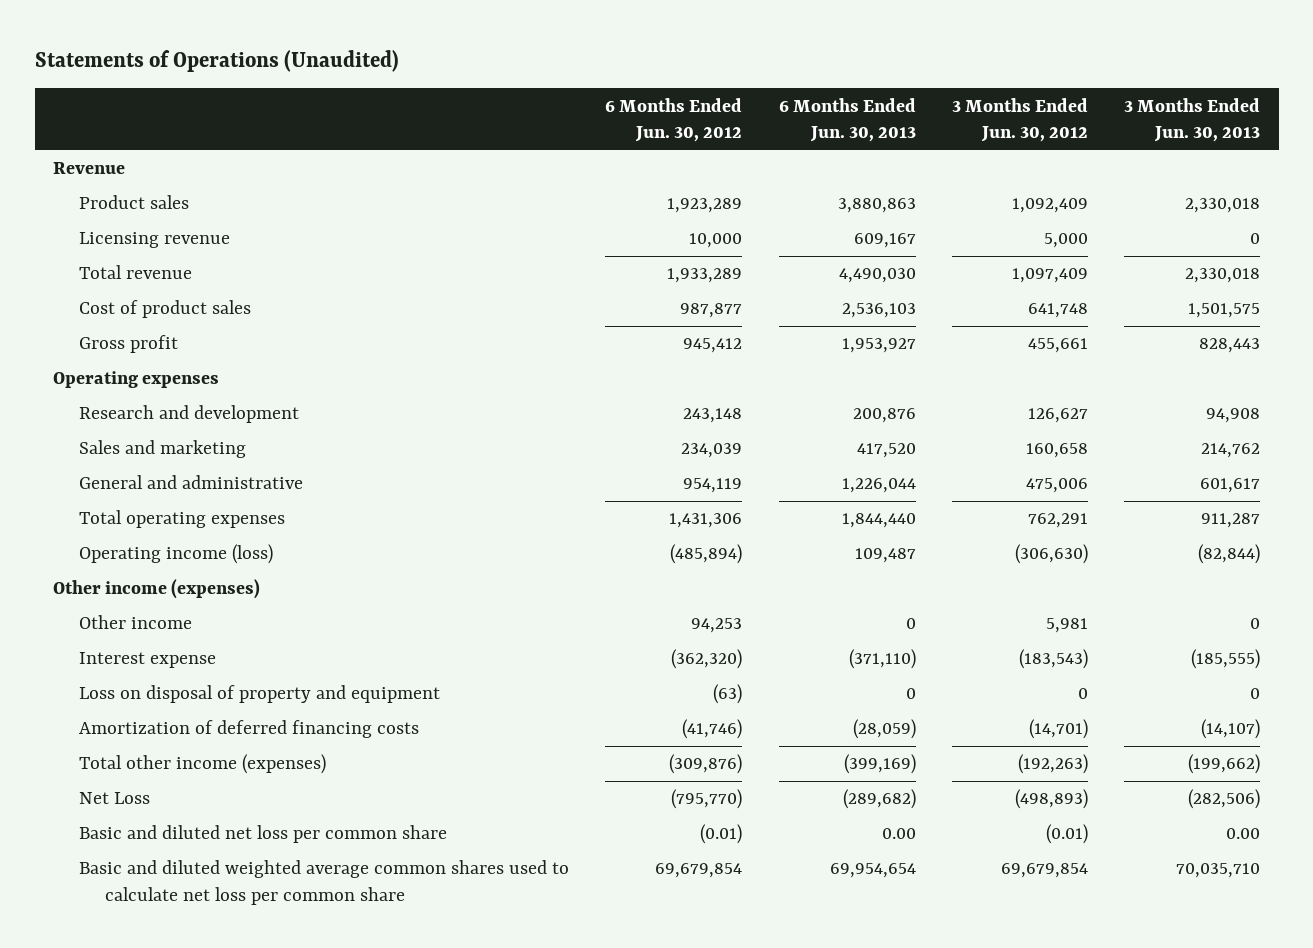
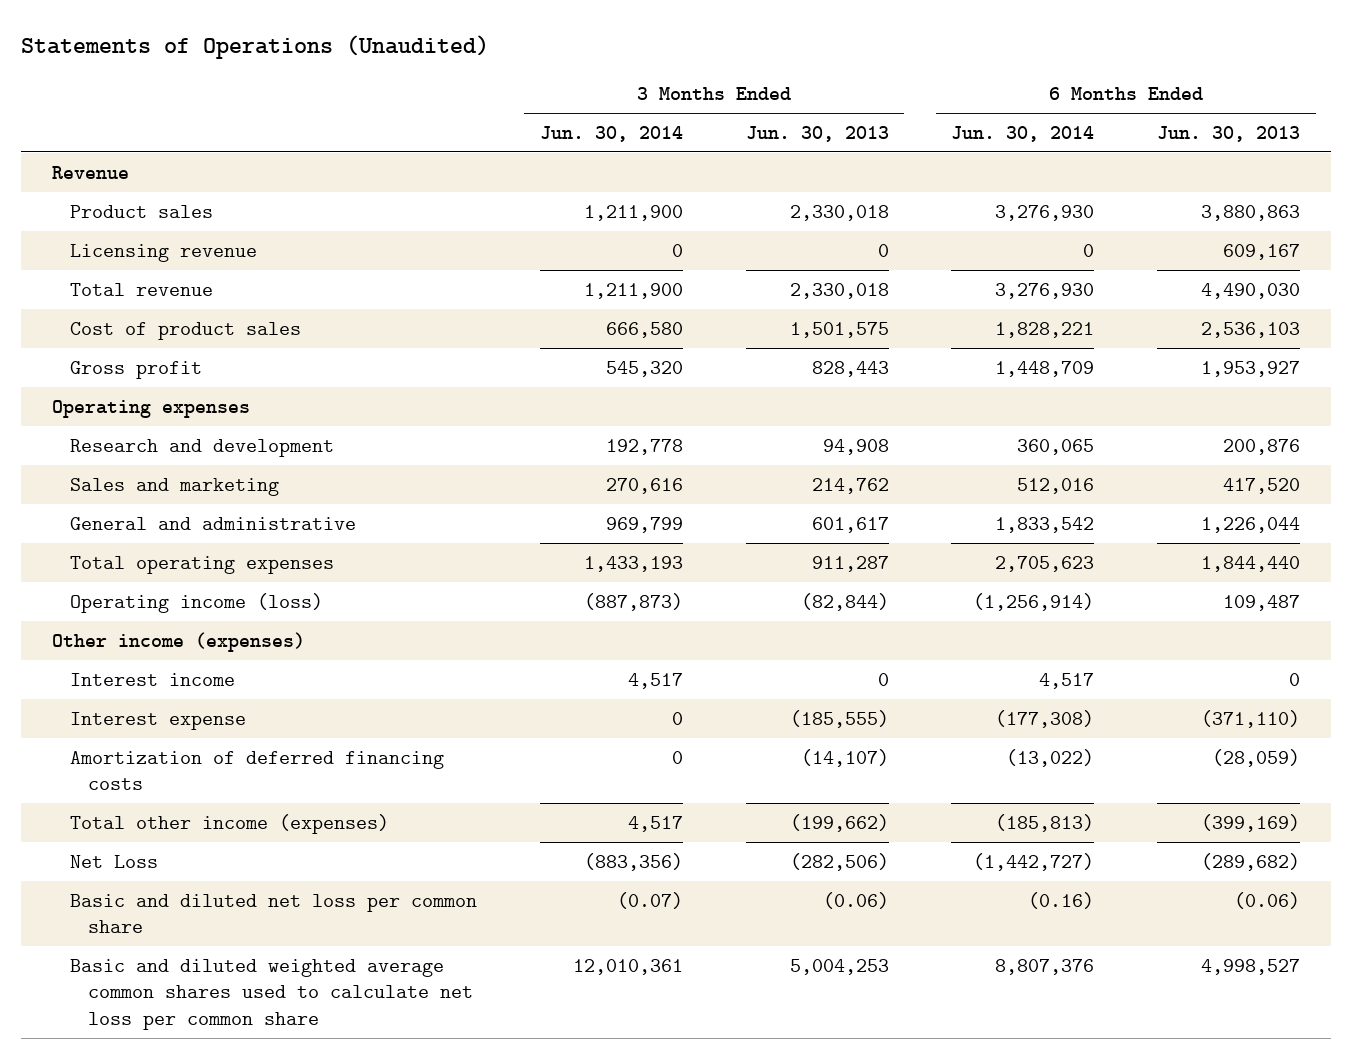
- | 6 Months Ended Jun. 30, 2012 | 6 Months Ended Jun. 30, 2013 | 3 Months Ended Jun. 30, 2012 | 3 Months Ended Jun. 30, 2013
+ | 3 Months Ended Jun. 30, 2014 | 3 Months Ended Jun. 30, 2013 | 6 Months Ended Jun. 30, 2014 | 6 Months Ended Jun. 30, 2013
- Other income | 94,253 | 0 | 5,981 | 0
+ Interest income | 4,517 | 0 | 4,517 | 0
- Loss on disposal of property and equipment | (63) | 0 | 0 | 0
- Basic and diluted net loss per common share | (0.01) | 0.00 | (0.01) | 0.00
- Basic and diluted weighted average common shares used to calculate net loss per common share | 69,679,854 | 69,954,654 | 69,679,854 | 70,035,710
+ Basic and diluted net loss per common share | (0.07) | (0.06) | (0.16) | (0.06)
+ Basic and diluted weighted average common shares used to calculate net loss per common share | 12,010,361 | 5,004,253 | 8,807,376 | 4,998,527

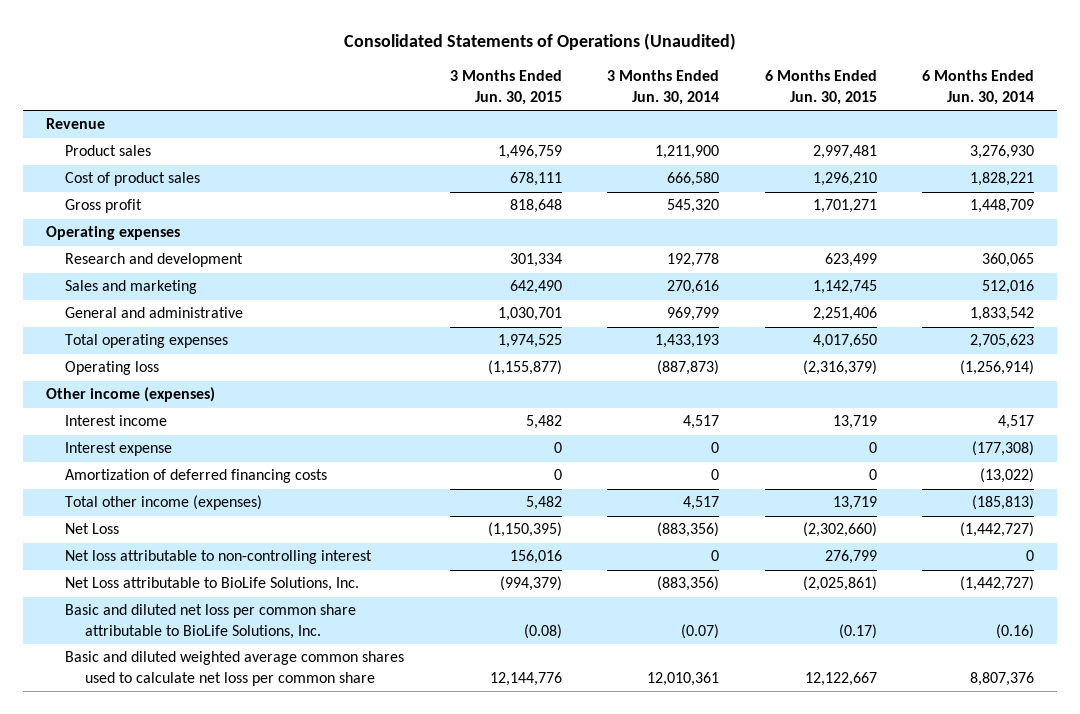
- Statements of Operations (Unaudited)
+ Consolidated Statements of Operations (Unaudited)
- | 3 Months Ended Jun. 30, 2014 | 3 Months Ended Jun. 30, 2013 | 6 Months Ended Jun. 30, 2014 | 6 Months Ended Jun. 30, 2013
+ | 3 Months Ended Jun. 30, 2015 | 3 Months Ended Jun. 30, 2014 | 6 Months Ended Jun. 30, 2015 | 6 Months Ended Jun. 30, 2014
- Licensing revenue | 0 | 0 | 0 | 609,167
- Total revenue | 1,211,900 | 2,330,018 | 3,276,930 | 4,490,030
- Operating income (loss) | (887,873) | (82,844) | (1,256,914) | 109,487
+ Operating loss | (1,155,877) | (887,873) | (2,316,379) | (1,256,914)
- Basic and diluted net loss per common share | (0.07) | (0.06) | (0.16) | (0.06)
+ Net loss attributable to non-controlling interest | 156,016 | 0 | 276,799 | 0
+ Net Loss attributable to BioLife Solutions, Inc. | (994,379) | (883,356) | (2,025,861) | (1,442,727)
+ Basic and diluted net loss per common share attributable to BioLife Solutions, Inc. | (0.08) | (0.07) | (0.17) | (0.16)

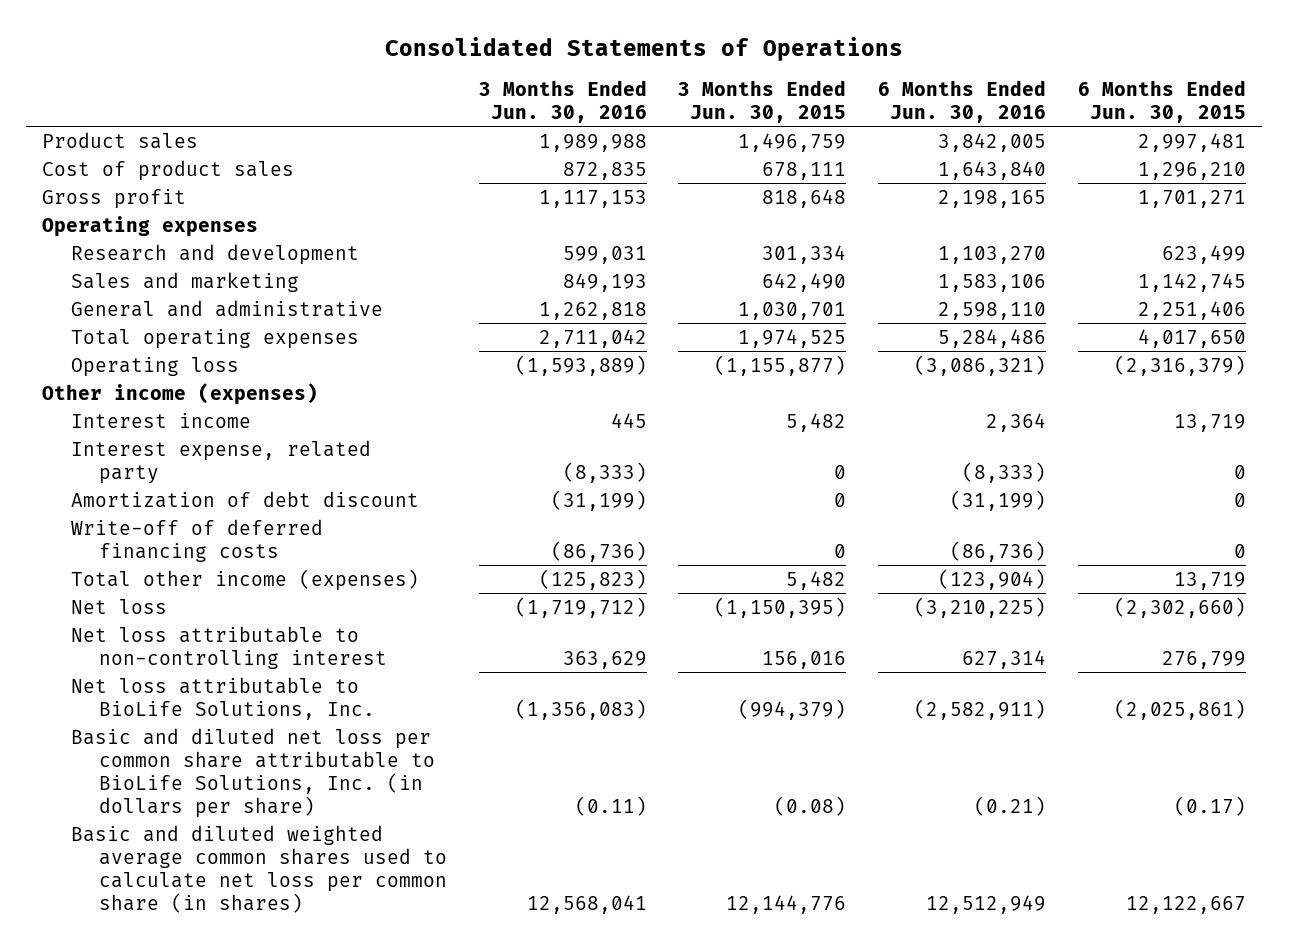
- Consolidated Statements of Operations (Unaudited)
+ Consolidated Statements of Operations
- | 3 Months Ended Jun. 30, 2015 | 3 Months Ended Jun. 30, 2014 | 6 Months Ended Jun. 30, 2015 | 6 Months Ended Jun. 30, 2014
+ | 3 Months Ended Jun. 30, 2016 | 3 Months Ended Jun. 30, 2015 | 6 Months Ended Jun. 30, 2016 | 6 Months Ended Jun. 30, 2015
- Revenue
- Interest expense | 0 | 0 | 0 | (177,308)
- Amortization of deferred financing costs | 0 | 0 | 0 | (13,022)
+ Interest expense, related party | (8,333) | 0 | (8,333) | 0
+ Amortization of debt discount | (31,199) | 0 | (31,199) | 0
+ Write-off of deferred financing costs | (86,736) | 0 | (86,736) | 0
- Net Loss | (1,150,395) | (883,356) | (2,302,660) | (1,442,727)
+ Net loss | (1,719,712) | (1,150,395) | (3,210,225) | (2,302,660)
- Net Loss attributable to BioLife Solutions, Inc. | (994,379) | (883,356) | (2,025,861) | (1,442,727)
- Basic and diluted net loss per common share attributable to BioLife Solutions, Inc. | (0.08) | (0.07) | (0.17) | (0.16)
- Basic and diluted weighted average common shares used to calculate net loss per common share | 12,144,776 | 12,010,361 | 12,122,667 | 8,807,376
+ Net loss attributable to BioLife Solutions, Inc. | (1,356,083) | (994,379) | (2,582,911) | (2,025,861)
+ Basic and diluted net loss per common share attributable to BioLife Solutions, Inc. (in dollars per share) | (0.11) | (0.08) | (0.21) | (0.17)
+ Basic and diluted weighted average common shares used to calculate net loss per common share (in shares) | 12,568,041 | 12,144,776 | 12,512,949 | 12,122,667

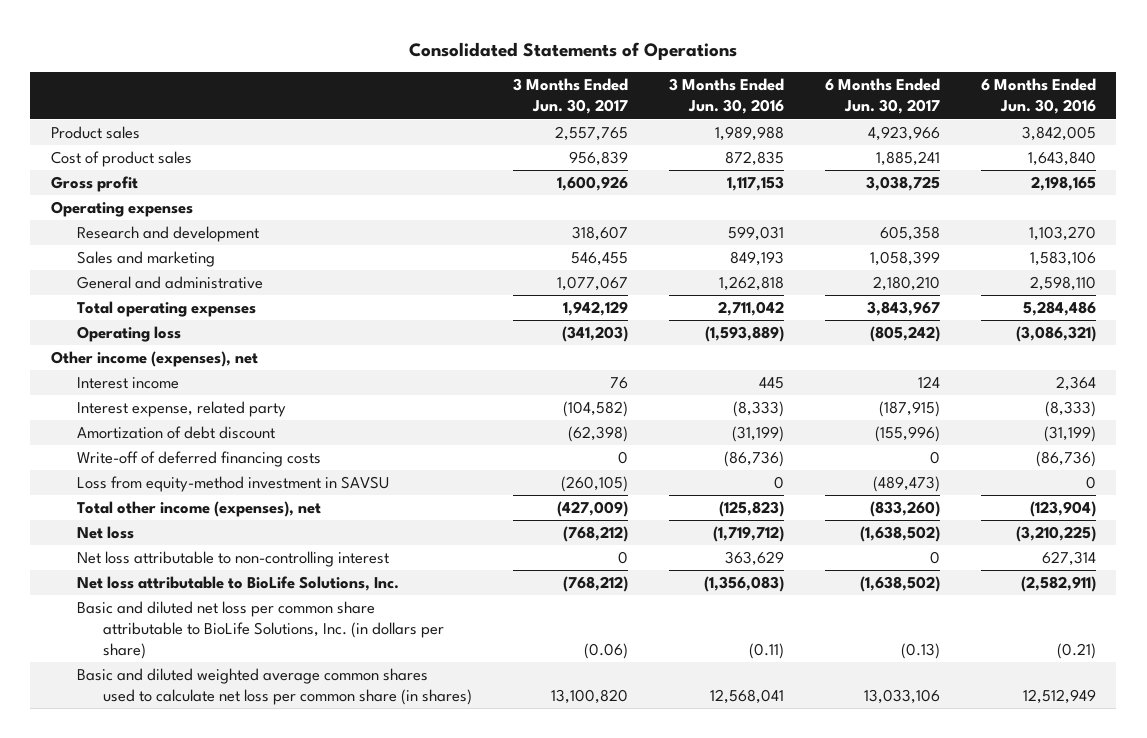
- | 3 Months Ended Jun. 30, 2016 | 3 Months Ended Jun. 30, 2015 | 6 Months Ended Jun. 30, 2016 | 6 Months Ended Jun. 30, 2015
+ | 3 Months Ended Jun. 30, 2017 | 3 Months Ended Jun. 30, 2016 | 6 Months Ended Jun. 30, 2017 | 6 Months Ended Jun. 30, 2016
- Other income (expenses)
+ Other income (expenses), net
- Total other income (expenses) | (125,823) | 5,482 | (123,904) | 13,719
+ Loss from equity-method investment in SAVSU | (260,105) | 0 | (489,473) | 0
+ Total other income (expenses), net | (427,009) | (125,823) | (833,260) | (123,904)

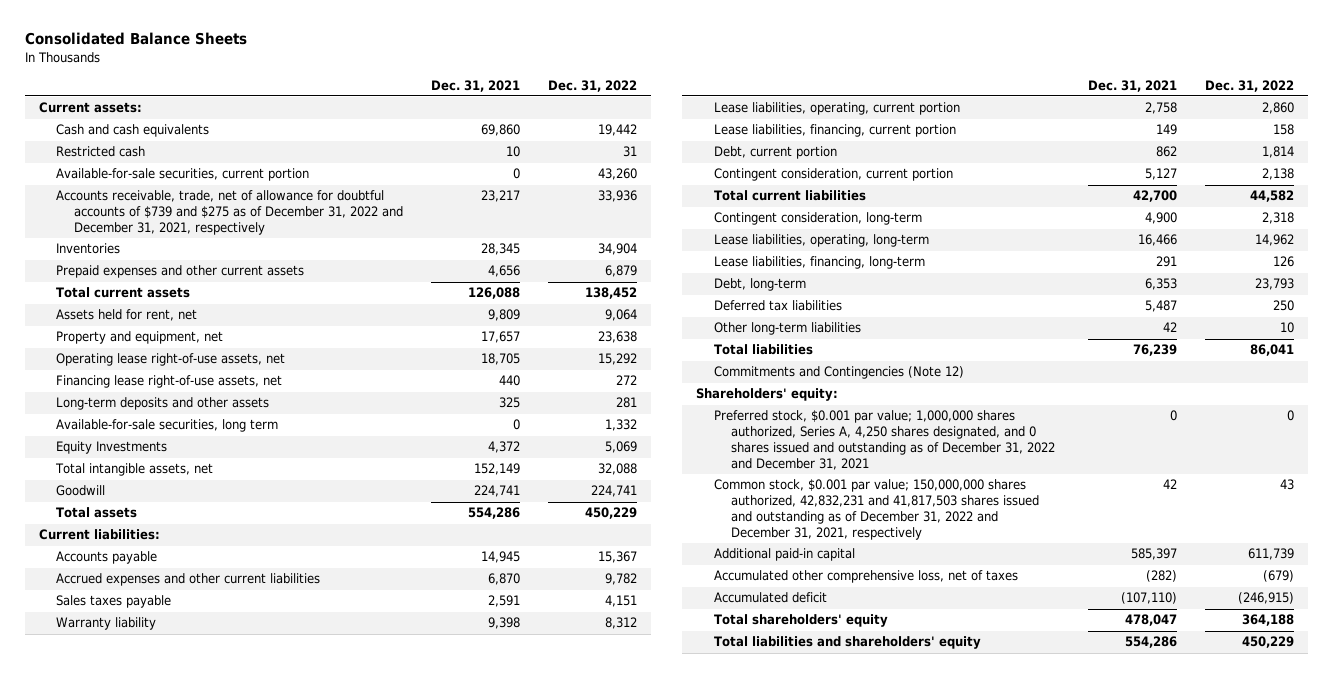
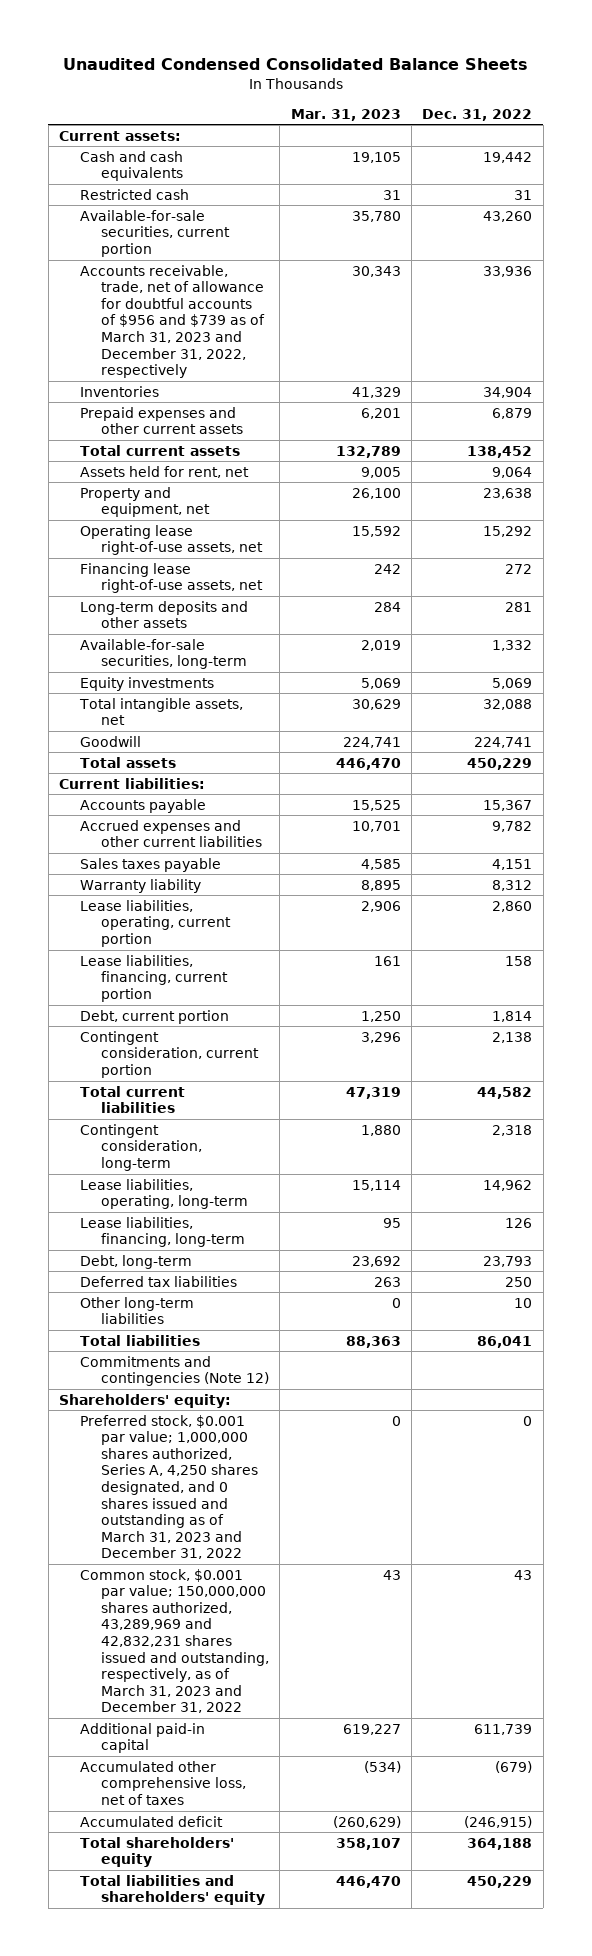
- Consolidated Balance Sheets
+ Unaudited Condensed Consolidated Balance Sheets
- | Dec. 31, 2021 | Dec. 31, 2022
+ | Mar. 31, 2023 | Dec. 31, 2022
- Accounts receivable, trade, net of allowance for doubtful accounts of $739 and $275 as of December 31, 2022 and December 31, 2021, respectively | 23,217 | 33,936
+ Accounts receivable, trade, net of allowance for doubtful accounts of $956 and $739 as of March 31, 2023 and December 31, 2022, respectively | 30,343 | 33,936
- Available-for-sale securities, long term | 0 | 1,332
- Equity Investments | 4,372 | 5,069
+ Available-for-sale securities, long-term | 2,019 | 1,332
+ Equity investments | 5,069 | 5,069
- Commitments and Contingencies (Note 12)
+ Commitments and contingencies (Note 12)
- Preferred stock, $0.001 par value; 1,000,000 shares authorized, Series A, 4,250 shares designated, and 0 shares issued and outstanding as of December 31, 2022 and December 31, 2021 | 0 | 0
- Common stock, $0.001 par value; 150,000,000 shares authorized, 42,832,231 and 41,817,503 shares issued and outstanding as of December 31, 2022 and December 31, 2021, respectively | 42 | 43
+ Preferred stock, $0.001 par value; 1,000,000 shares authorized, Series A, 4,250 shares designated, and 0 shares issued and outstanding as of March 31, 2023 and December 31, 2022 | 0 | 0
+ Common stock, $0.001 par value; 150,000,000 shares authorized, 43,289,969 and 42,832,231 shares issued and outstanding, respectively, as of March 31, 2023 and December 31, 2022 | 43 | 43

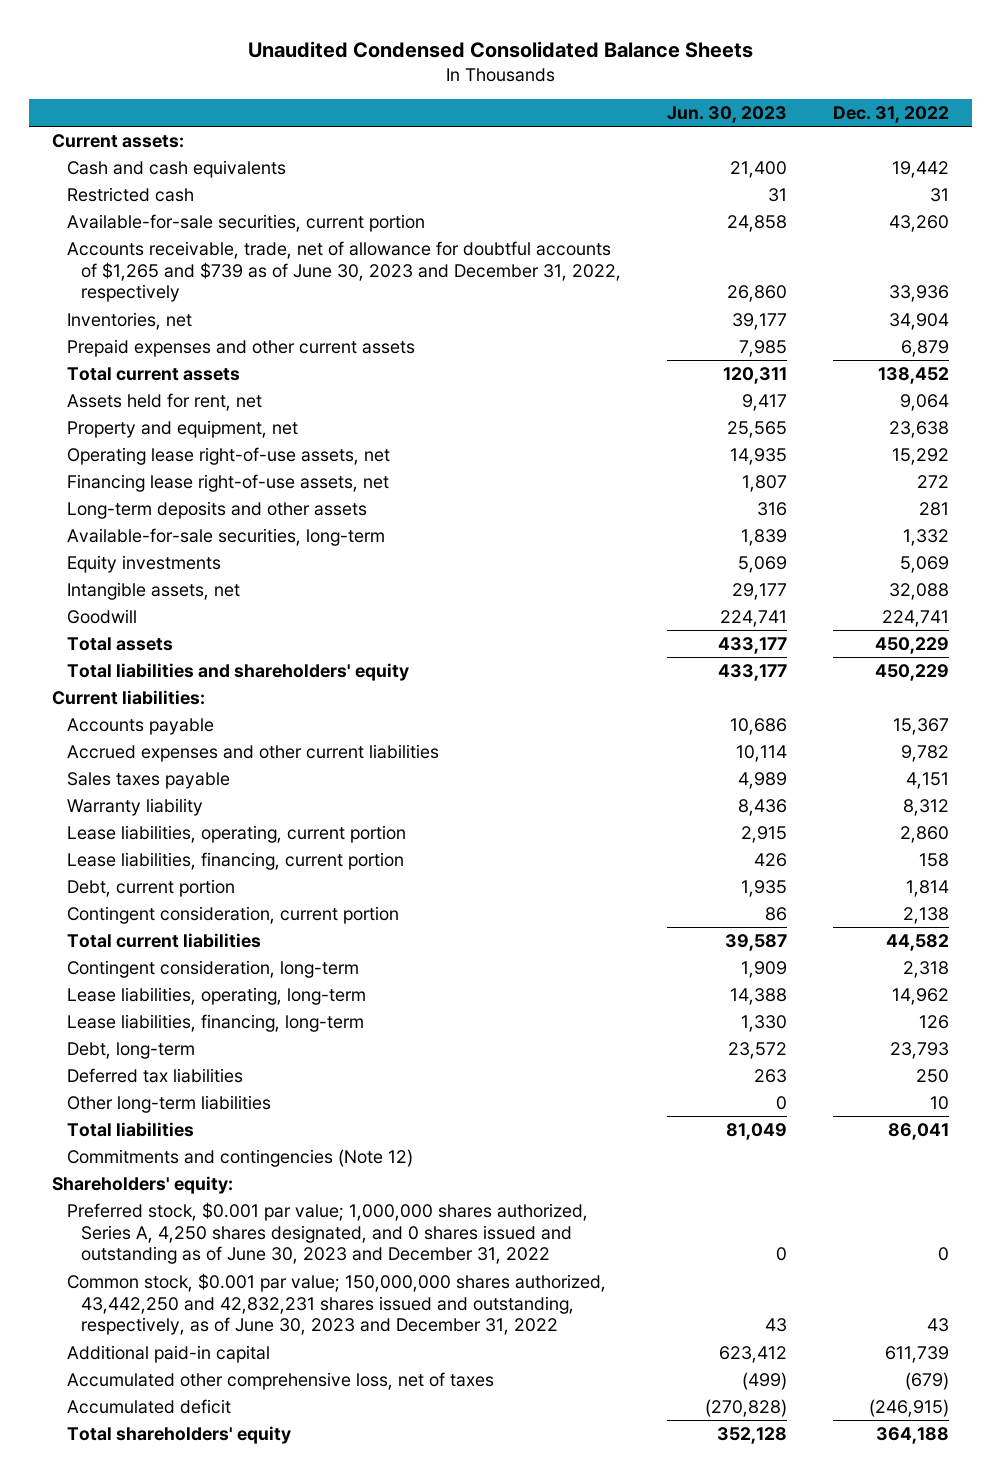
- | Mar. 31, 2023 | Dec. 31, 2022
+ | Jun. 30, 2023 | Dec. 31, 2022
- Accounts receivable, trade, net of allowance for doubtful accounts of $956 and $739 as of March 31, 2023 and December 31, 2022, respectively | 30,343 | 33,936
- Inventories | 41,329 | 34,904
+ Accounts receivable, trade, net of allowance for doubtful accounts of $1,265 and $739 as of June 30, 2023 and December 31, 2022, respectively | 26,860 | 33,936
+ Inventories, net | 39,177 | 34,904
- Total intangible assets, net | 30,629 | 32,088
+ Intangible assets, net | 29,177 | 32,088
moved up: Total liabilities and shareholders' equity | 433,177 | 450,229
- Preferred stock, $0.001 par value; 1,000,000 shares authorized, Series A, 4,250 shares designated, and 0 shares issued and outstanding as of March 31, 2023 and December 31, 2022 | 0 | 0
- Common stock, $0.001 par value; 150,000,000 shares authorized, 43,289,969 and 42,832,231 shares issued and outstanding, respectively, as of March 31, 2023 and December 31, 2022 | 43 | 43
+ Preferred stock, $0.001 par value; 1,000,000 shares authorized, Series A, 4,250 shares designated, and 0 shares issued and outstanding as of June 30, 2023 and December 31, 2022 | 0 | 0
+ Common stock, $0.001 par value; 150,000,000 shares authorized, 43,442,250 and 42,832,231 shares issued and outstanding, respectively, as of June 30, 2023 and December 31, 2022 | 43 | 43

